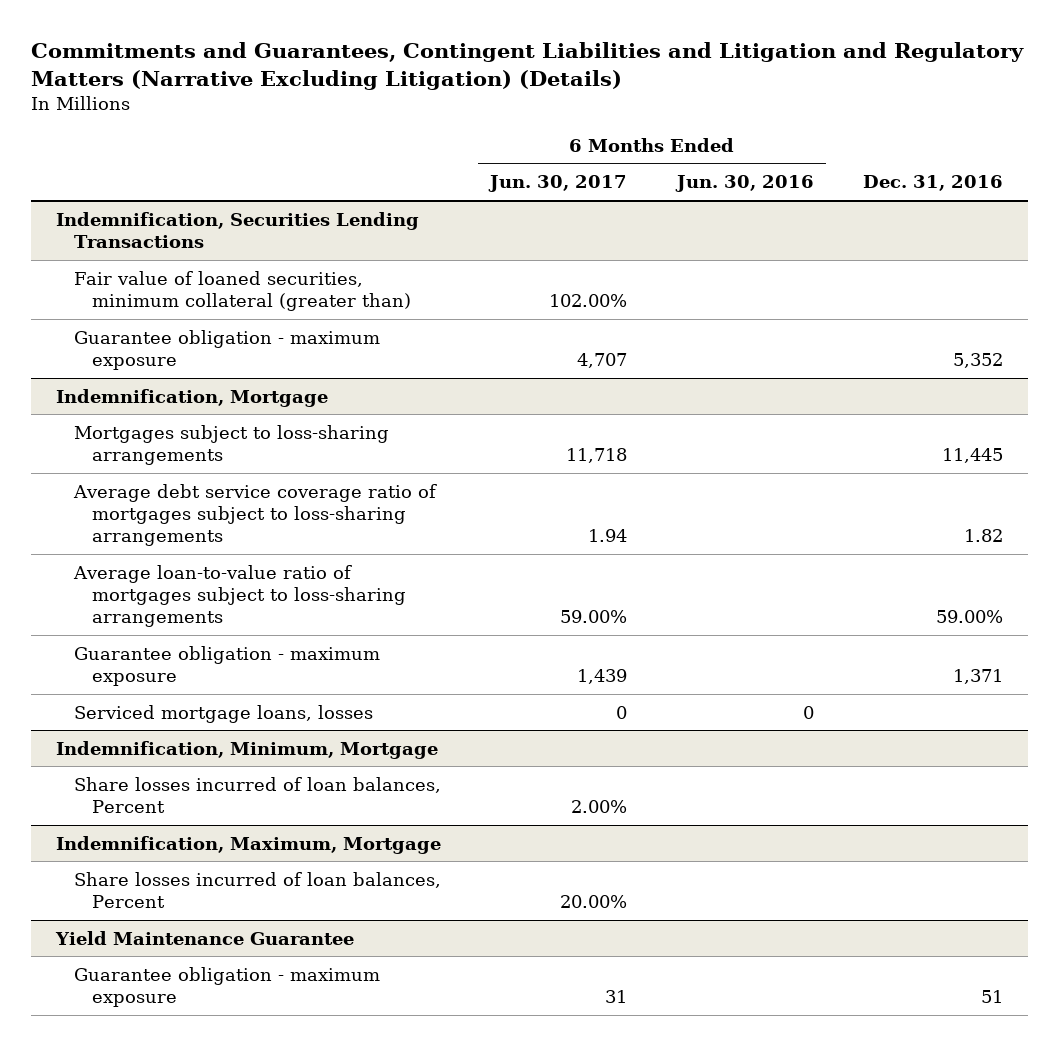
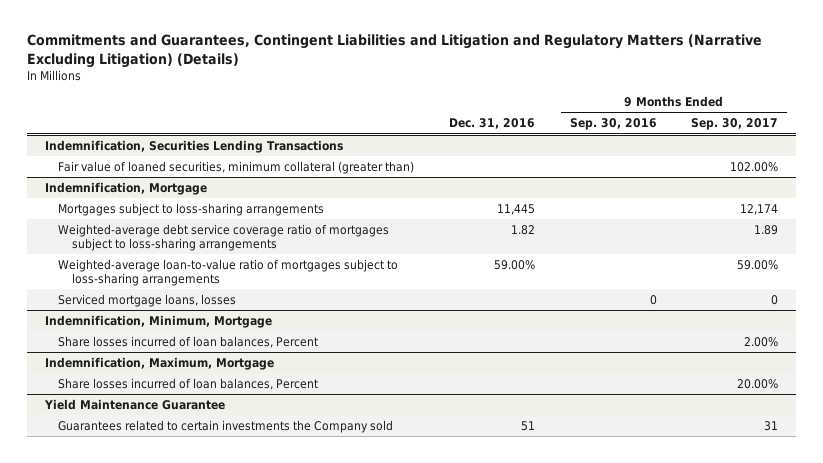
- | 6 Months Ended Jun. 30, 2017 | 6 Months Ended Jun. 30, 2016 | Dec. 31, 2016
+ | Dec. 31, 2016 | 9 Months Ended Sep. 30, 2016 | 9 Months Ended Sep. 30, 2017
@ Indemnification, Securities Lending Transactions
- Guarantee obligation - maximum exposure | 4,707 | | 5,352
@ Indemnification, Mortgage
- Average debt service coverage ratio of mortgages subject to loss-sharing arrangements | 1.94 | | 1.82
- Average loan-to-value ratio of mortgages subject to loss-sharing arrangements | 59.00% | | 59.00%
- Guarantee obligation - maximum exposure | 1,439 | | 1,371
+ Weighted-average debt service coverage ratio of mortgages subject to loss-sharing arrangements | 1.82 | | 1.89
+ Weighted-average loan-to-value ratio of mortgages subject to loss-sharing arrangements | 59.00% | | 59.00%
@ Yield Maintenance Guarantee
- Guarantee obligation - maximum exposure | 31 | | 51
+ Guarantees related to certain investments the Company sold | 51 | | 31

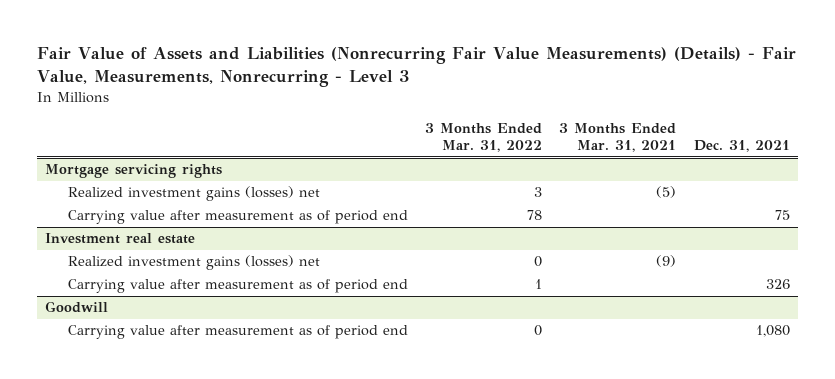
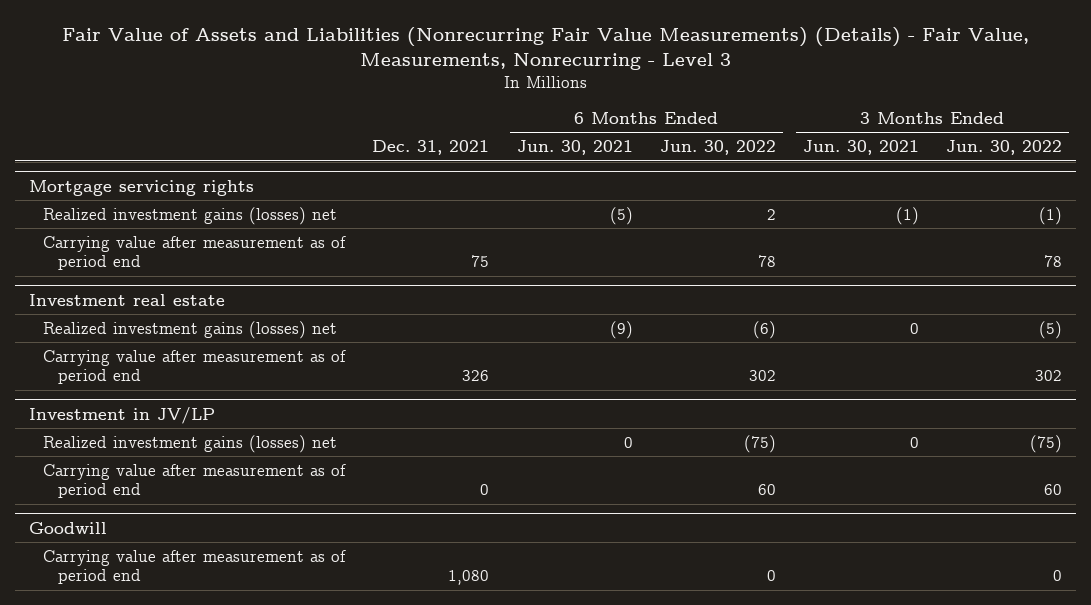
- | 3 Months Ended Mar. 31, 2022 | 3 Months Ended Mar. 31, 2021 | Dec. 31, 2021
+ | Dec. 31, 2021 | 6 Months Ended Jun. 30, 2021 | 6 Months Ended Jun. 30, 2022 | 3 Months Ended Jun. 30, 2021 | 3 Months Ended Jun. 30, 2022
+ Investment in JV/LP
+ Realized investment gains (losses) net | | 0 | (75) | 0 | (75)
+ Carrying value after measurement as of period end | 0 | | 60 | | 60

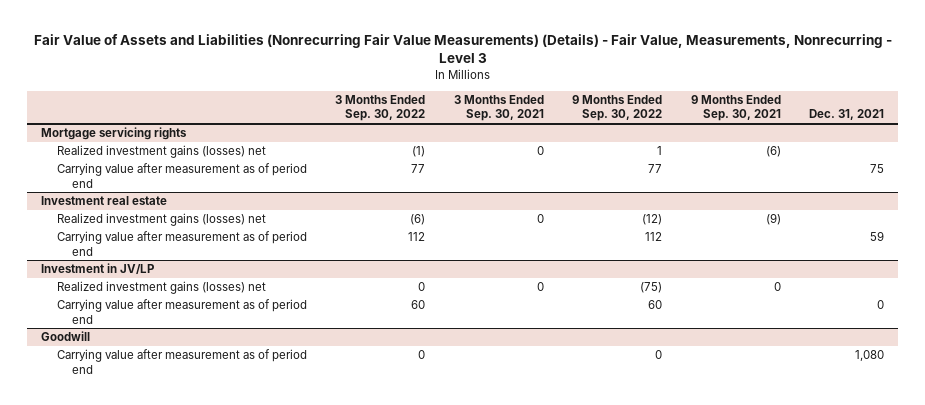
- | Dec. 31, 2021 | 6 Months Ended Jun. 30, 2021 | 6 Months Ended Jun. 30, 2022 | 3 Months Ended Jun. 30, 2021 | 3 Months Ended Jun. 30, 2022
+ | 3 Months Ended Sep. 30, 2022 | 3 Months Ended Sep. 30, 2021 | 9 Months Ended Sep. 30, 2022 | 9 Months Ended Sep. 30, 2021 | Dec. 31, 2021
@ Investment real estate
- Carrying value after measurement as of period end | 326 | | 302 | | 302
+ Carrying value after measurement as of period end | 112 | | 112 | | 59

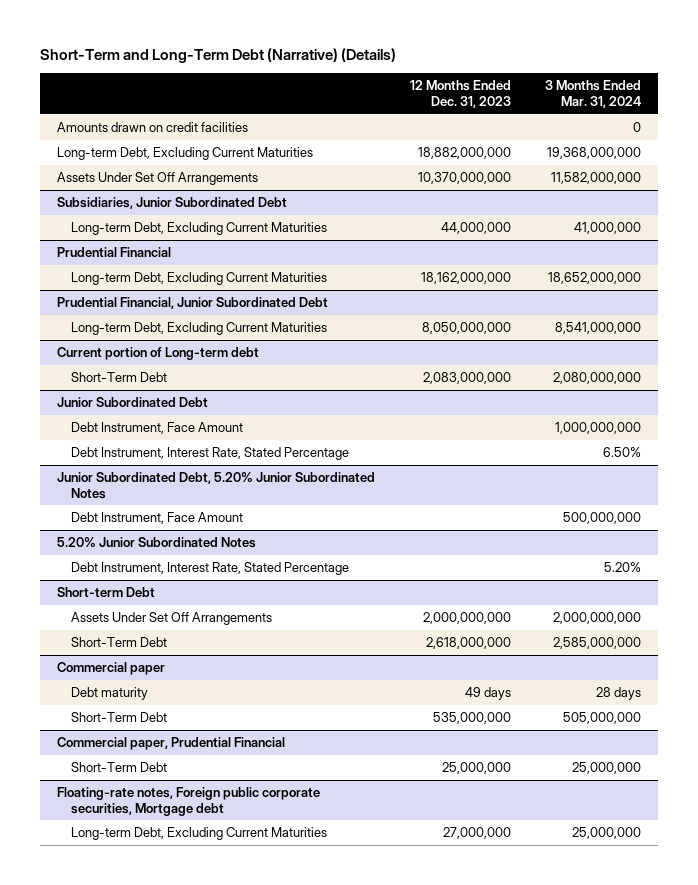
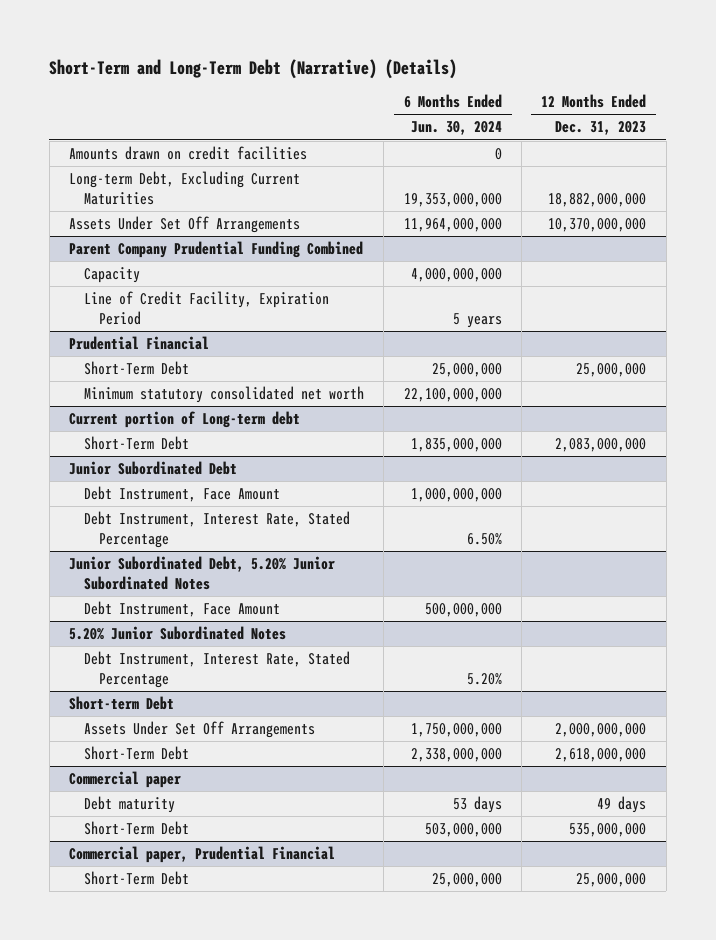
- | 12 Months Ended Dec. 31, 2023 | 3 Months Ended Mar. 31, 2024
+ | 6 Months Ended Jun. 30, 2024 | 12 Months Ended Dec. 31, 2023
- Subsidiaries, Junior Subordinated Debt
- Long-term Debt, Excluding Current Maturities | 44,000,000 | 41,000,000
+ Parent Company Prudential Funding Combined
+ Capacity | 4,000,000,000 |
+ Line of Credit Facility, Expiration Period | 5 years |
@ Prudential Financial
- Long-term Debt, Excluding Current Maturities | 18,162,000,000 | 18,652,000,000
- Prudential Financial, Junior Subordinated Debt
- Long-term Debt, Excluding Current Maturities | 8,050,000,000 | 8,541,000,000
@ Prudential Financial
+ Short-Term Debt | 25,000,000 | 25,000,000
+ Minimum statutory consolidated net worth | 22,100,000,000 |
- Floating-rate notes, Foreign public corporate securities, Mortgage debt
- Long-term Debt, Excluding Current Maturities | 27,000,000 | 25,000,000

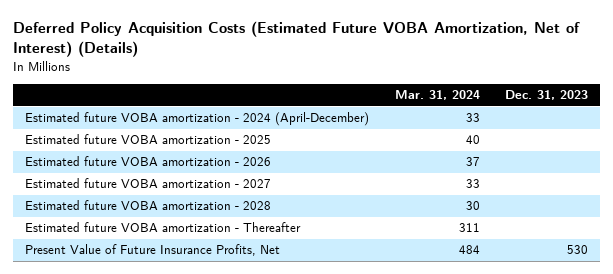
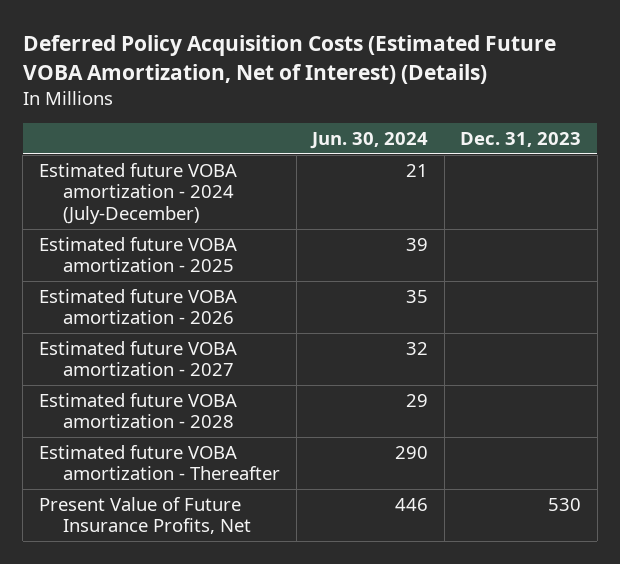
- | Mar. 31, 2024 | Dec. 31, 2023
+ | Jun. 30, 2024 | Dec. 31, 2023
- Estimated future VOBA amortization - 2024 (April-December) | 33 |
+ Estimated future VOBA amortization - 2024 (July-December) | 21 |

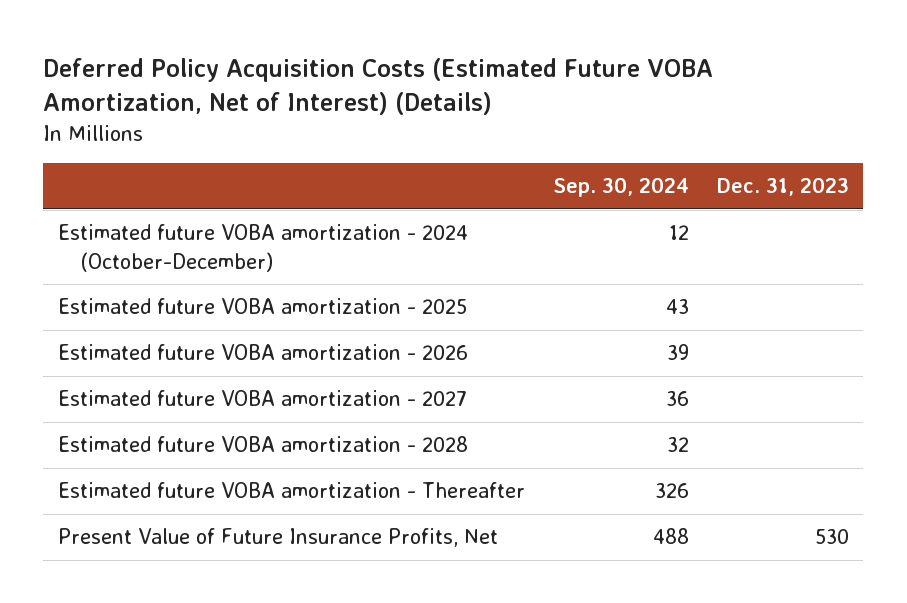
- | Jun. 30, 2024 | Dec. 31, 2023
+ | Sep. 30, 2024 | Dec. 31, 2023
- Estimated future VOBA amortization - 2024 (July-December) | 21 |
+ Estimated future VOBA amortization - 2024 (October-December) | 12 |

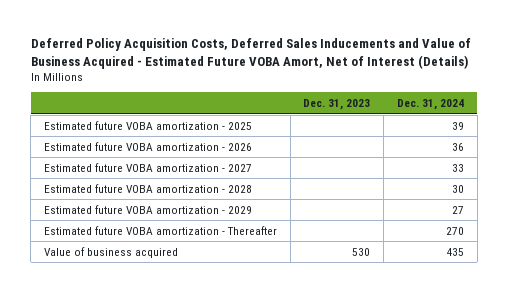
- Deferred Policy Acquisition Costs (Estimated Future VOBA Amortization, Net of Interest) (Details)
+ Deferred Policy Acquisition Costs, Deferred Sales Inducements and Value of Business Acquired - Estimated Future VOBA Amort, Net of Interest (Details)
- | Sep. 30, 2024 | Dec. 31, 2023
+ | Dec. 31, 2023 | Dec. 31, 2024
- Estimated future VOBA amortization - 2024 (October-December) | 12 |
+ Estimated future VOBA amortization - 2029 | | 27
- Present Value of Future Insurance Profits, Net | 488 | 530
+ Value of business acquired | 530 | 435

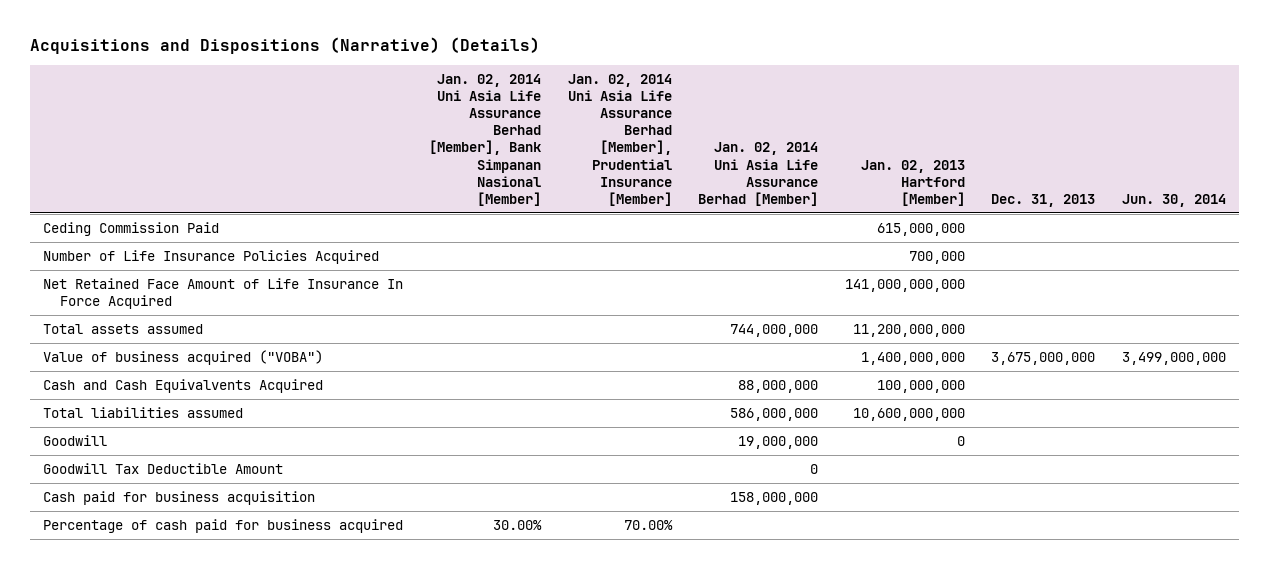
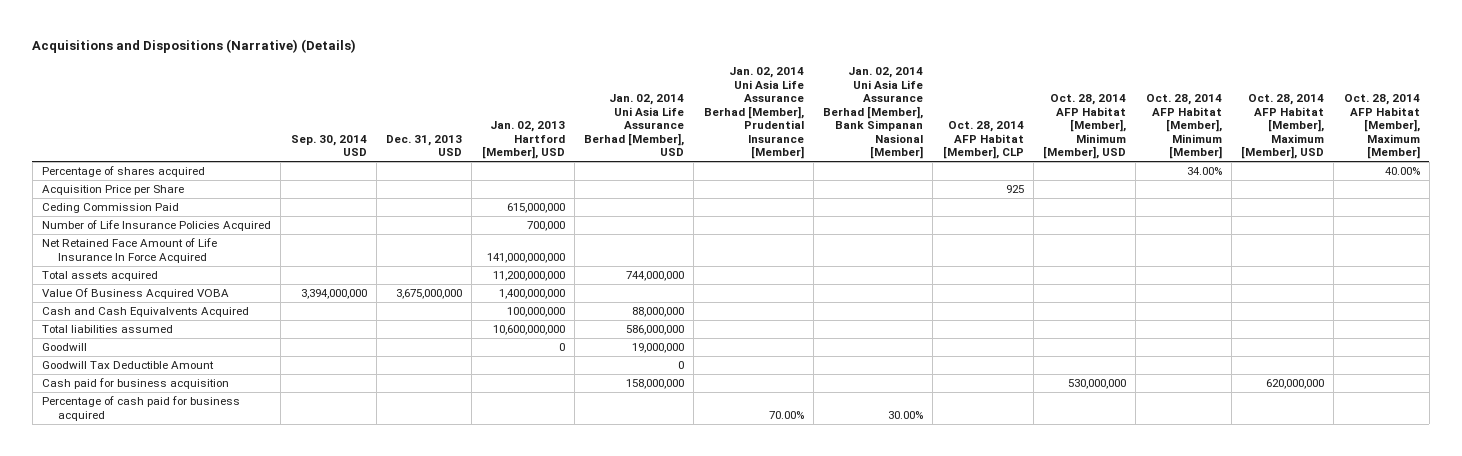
- | Jan. 02, 2014 Uni Asia Life Assurance Berhad [Member], Bank Simpanan Nasional [Member] | Jan. 02, 2014 Uni Asia Life Assurance Berhad [Member], Prudential Insurance [Member] | Jan. 02, 2014 Uni Asia Life Assurance Berhad [Member] | Jan. 02, 2013 Hartford [Member] | Dec. 31, 2013 | Jun. 30, 2014
+ | Sep. 30, 2014 USD | Dec. 31, 2013 USD | Jan. 02, 2013 Hartford [Member], USD | Jan. 02, 2014 Uni Asia Life Assurance Berhad [Member], USD | Jan. 02, 2014 Uni Asia Life Assurance Berhad [Member], Prudential Insurance [Member] | Jan. 02, 2014 Uni Asia Life Assurance Berhad [Member], Bank Simpanan Nasional [Member] | Oct. 28, 2014 AFP Habitat [Member], CLP | Oct. 28, 2014 AFP Habitat [Member], Minimum [Member], USD | Oct. 28, 2014 AFP Habitat [Member], Minimum [Member] | Oct. 28, 2014 AFP Habitat [Member], Maximum [Member], USD | Oct. 28, 2014 AFP Habitat [Member], Maximum [Member]
+ Percentage of shares acquired | | | | | | | | | 34.00% | | 40.00%
+ Acquisition Price per Share | | | | | | | 925 | | | |
- Total assets assumed | | | 744,000,000 | 11,200,000,000 | |
- Value of business acquired ("VOBA") | | | | 1,400,000,000 | 3,675,000,000 | 3,499,000,000
+ Total assets acquired | | | 11,200,000,000 | 744,000,000 | | | | | | |
+ Value Of Business Acquired VOBA | 3,394,000,000 | 3,675,000,000 | 1,400,000,000 | | | | | | | |

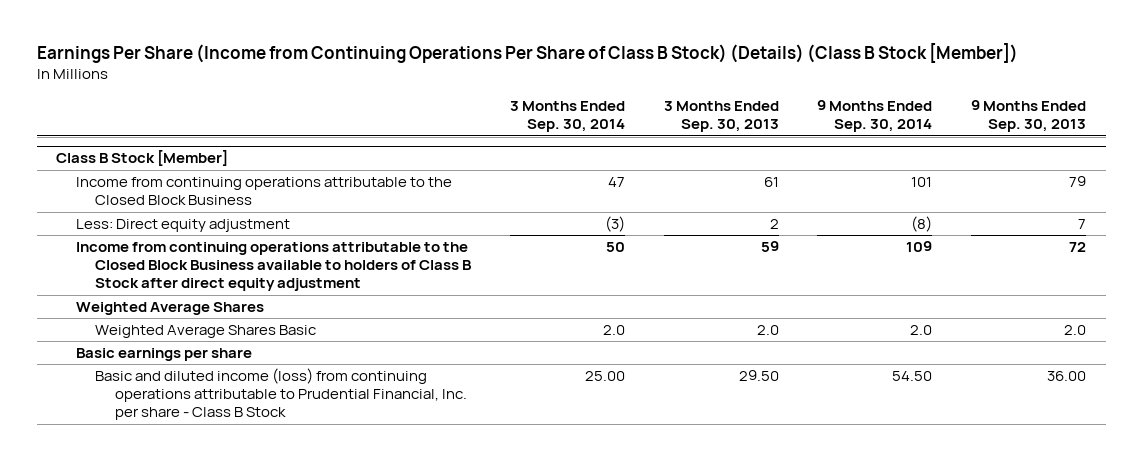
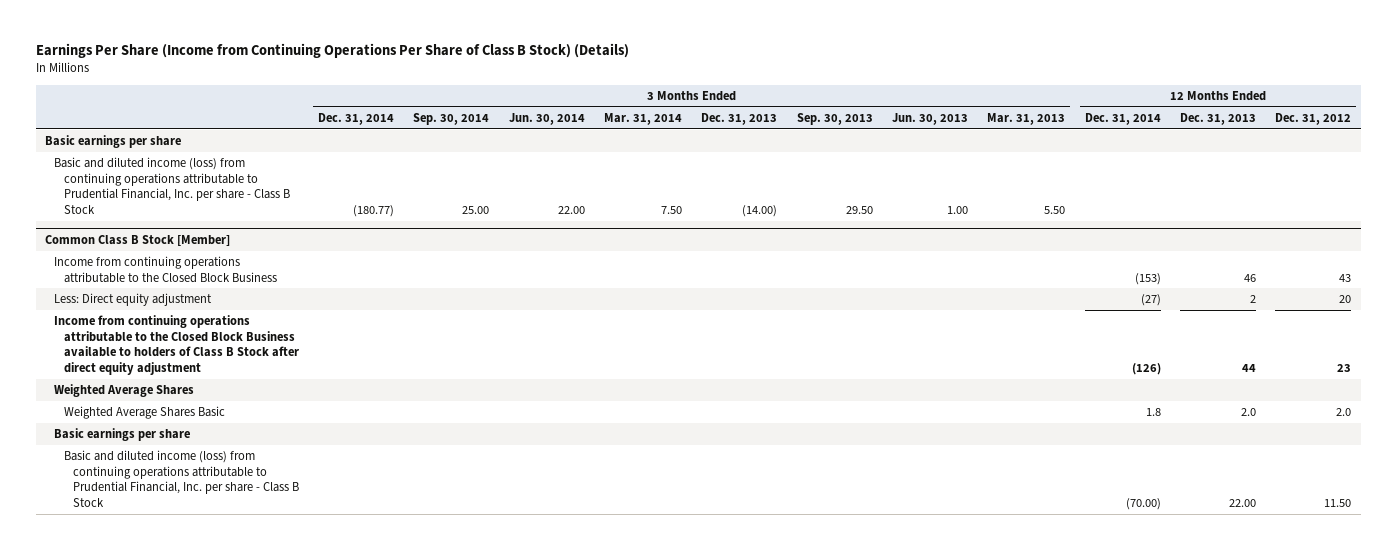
- Earnings Per Share (Income from Continuing Operations Per Share of Class B Stock) (Details) (Class B Stock [Member])
+ Earnings Per Share (Income from Continuing Operations Per Share of Class B Stock) (Details)
- | 3 Months Ended Sep. 30, 2014 | 3 Months Ended Sep. 30, 2013 | 9 Months Ended Sep. 30, 2014 | 9 Months Ended Sep. 30, 2013
+ | 3 Months Ended Dec. 31, 2014 | 3 Months Ended Sep. 30, 2014 | 3 Months Ended Jun. 30, 2014 | 3 Months Ended Mar. 31, 2014 | 3 Months Ended Dec. 31, 2013 | 3 Months Ended Sep. 30, 2013 | 3 Months Ended Jun. 30, 2013 | 3 Months Ended Mar. 31, 2013 | 12 Months Ended Dec. 31, 2014 | 12 Months Ended Dec. 31, 2013 | 12 Months Ended Dec. 31, 2012
- Class B Stock [Member]
- Income from continuing operations attributable to the Closed Block Business | 47 | 61 | 101 | 79
- Less: Direct equity adjustment | (3) | 2 | (8) | 7
- Income from continuing operations attributable to the Closed Block Business available to holders of Class B Stock after direct equity adjustment | 50 | 59 | 109 | 72
- Weighted Average Shares
- Weighted Average Shares Basic | 2.0 | 2.0 | 2.0 | 2.0
+ Common Class B Stock [Member]
+ Income from continuing operations attributable to the Closed Block Business | | | | | | | | | (153) | 46 | 43
+ Less: Direct equity adjustment | | | | | | | | | (27) | 2 | 20
+ Income from continuing operations attributable to the Closed Block Business available to holders of Class B Stock after direct equity adjustment | | | | | | | | | (126) | 44 | 23
+ Weighted Average Shares
+ Weighted Average Shares Basic | | | | | | | | | 1.8 | 2.0 | 2.0
+ Basic earnings per share
+ Basic and diluted income (loss) from continuing operations attributable to Prudential Financial, Inc. per share - Class B Stock | | | | | | | | | (70.00) | 22.00 | 11.50

